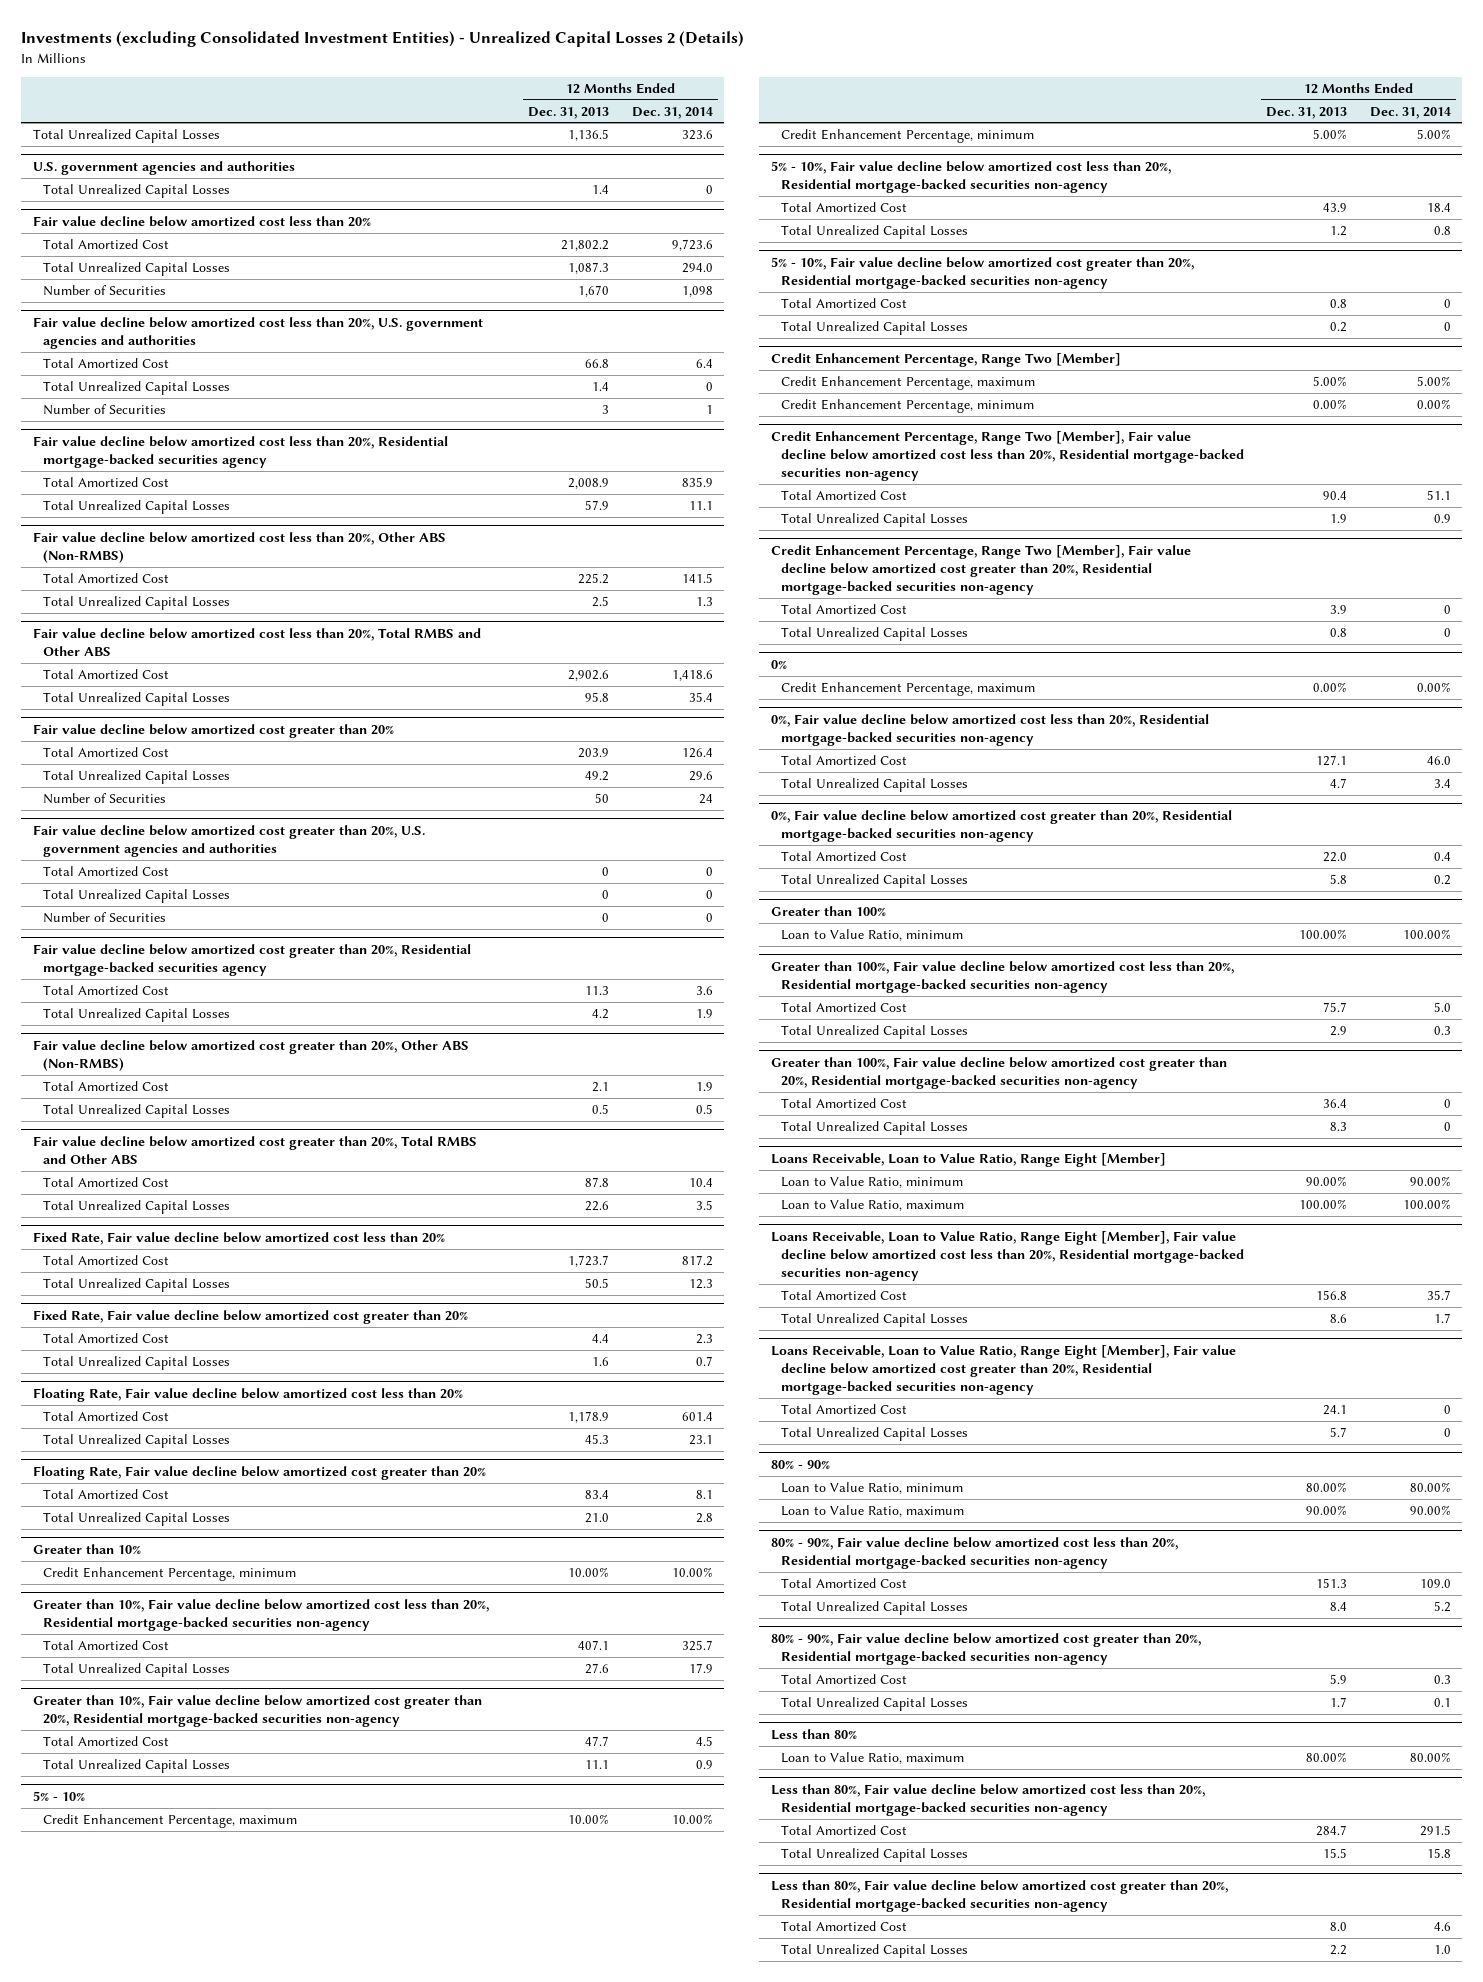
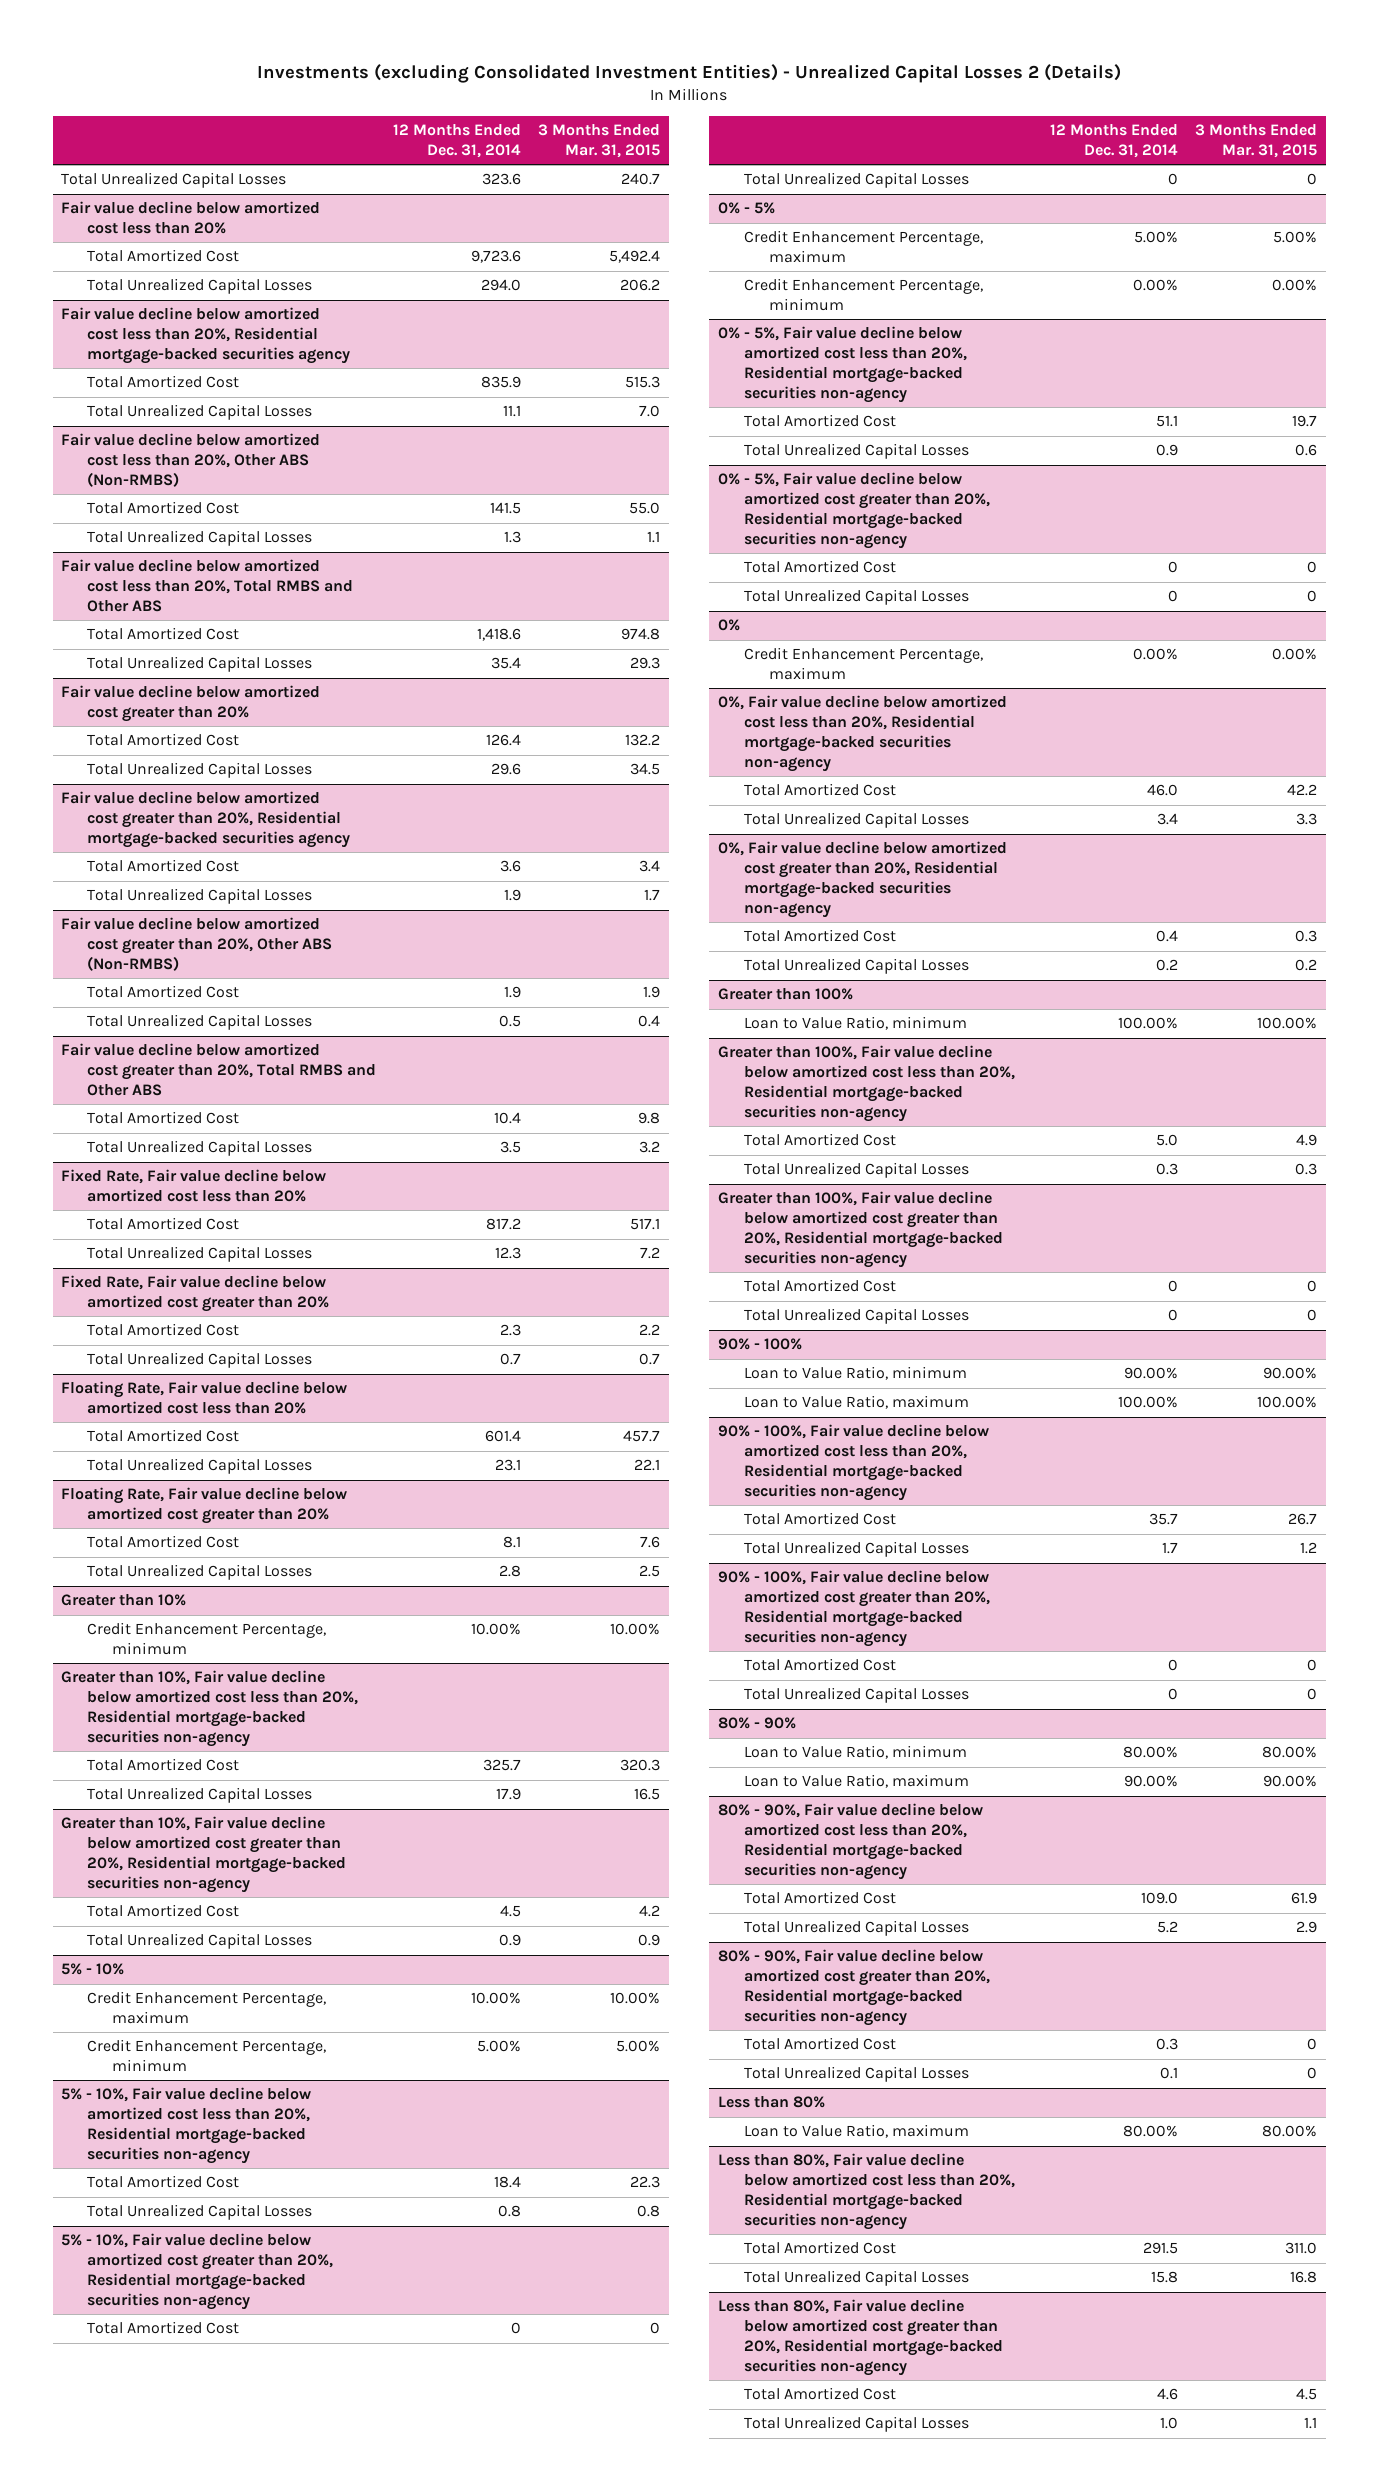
- | 12 Months Ended Dec. 31, 2013 | 12 Months Ended Dec. 31, 2014
+ | 12 Months Ended Dec. 31, 2014 | 3 Months Ended Mar. 31, 2015
- U.S. government agencies and authorities
- Total Unrealized Capital Losses | 1.4 | 0
@ Fair value decline below amortized cost less than 20%
- Number of Securities | 1,670 | 1,098
- Fair value decline below amortized cost less than 20%, U.S. government agencies and authorities
- Total Amortized Cost | 66.8 | 6.4
- Total Unrealized Capital Losses | 1.4 | 0
- Number of Securities | 3 | 1
@ Fair value decline below amortized cost greater than 20%
- Number of Securities | 50 | 24
- Fair value decline below amortized cost greater than 20%, U.S. government agencies and authorities
- Total Amortized Cost | 0 | 0
- Total Unrealized Capital Losses | 0 | 0
- Number of Securities | 0 | 0
- Credit Enhancement Percentage, Range Two [Member]
+ 0% - 5%
- Credit Enhancement Percentage, Range Two [Member], Fair value decline below amortized cost less than 20%, Residential mortgage-backed securities non-agency
+ 0% - 5%, Fair value decline below amortized cost less than 20%, Residential mortgage-backed securities non-agency
- Credit Enhancement Percentage, Range Two [Member], Fair value decline below amortized cost greater than 20%, Residential mortgage-backed securities non-agency
+ 0% - 5%, Fair value decline below amortized cost greater than 20%, Residential mortgage-backed securities non-agency
- Loans Receivable, Loan to Value Ratio, Range Eight [Member]
+ 90% - 100%
- Loans Receivable, Loan to Value Ratio, Range Eight [Member], Fair value decline below amortized cost less than 20%, Residential mortgage-backed securities non-agency
+ 90% - 100%, Fair value decline below amortized cost less than 20%, Residential mortgage-backed securities non-agency
- Loans Receivable, Loan to Value Ratio, Range Eight [Member], Fair value decline below amortized cost greater than 20%, Residential mortgage-backed securities non-agency
+ 90% - 100%, Fair value decline below amortized cost greater than 20%, Residential mortgage-backed securities non-agency

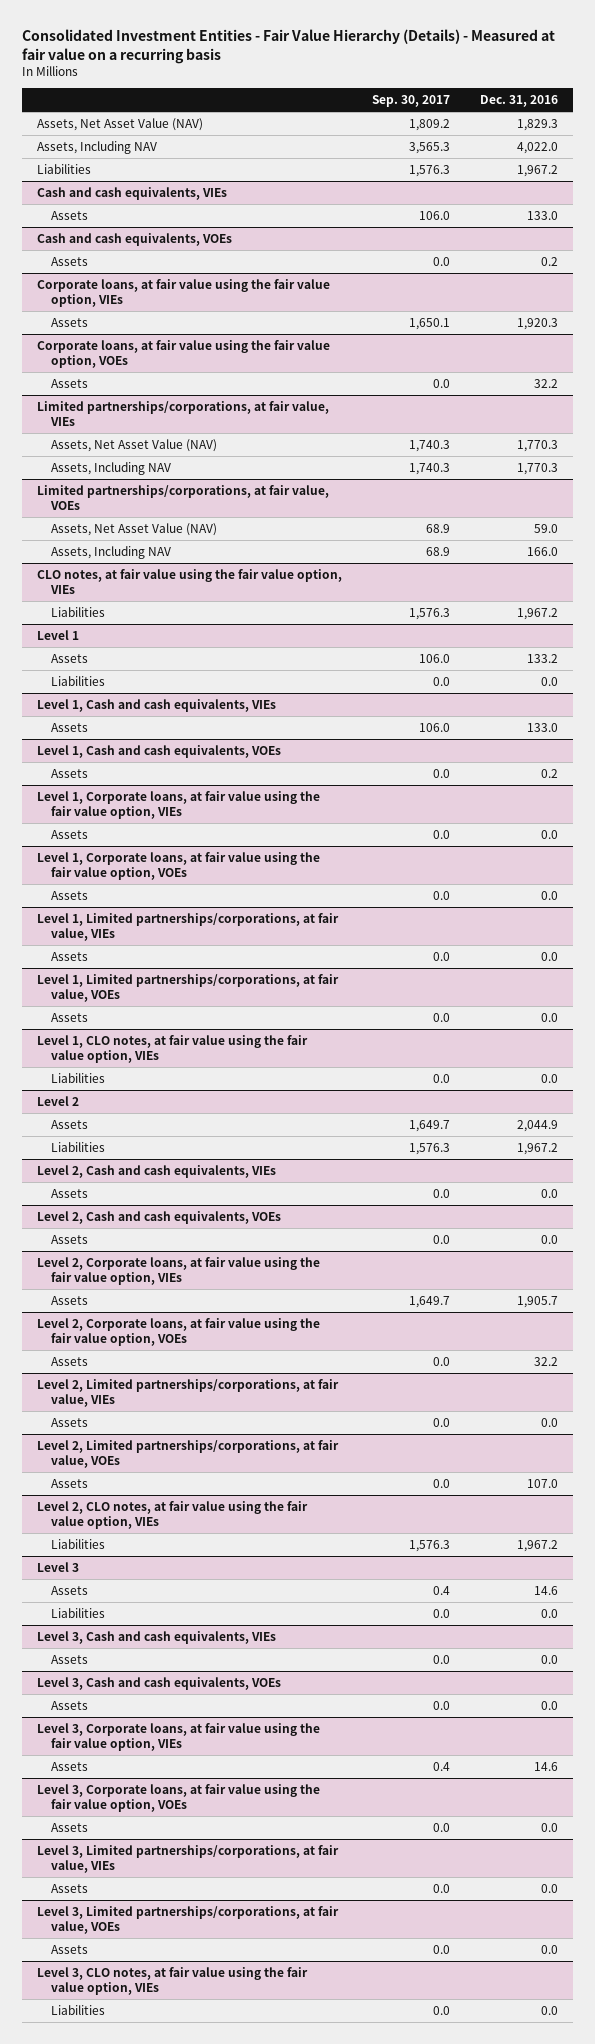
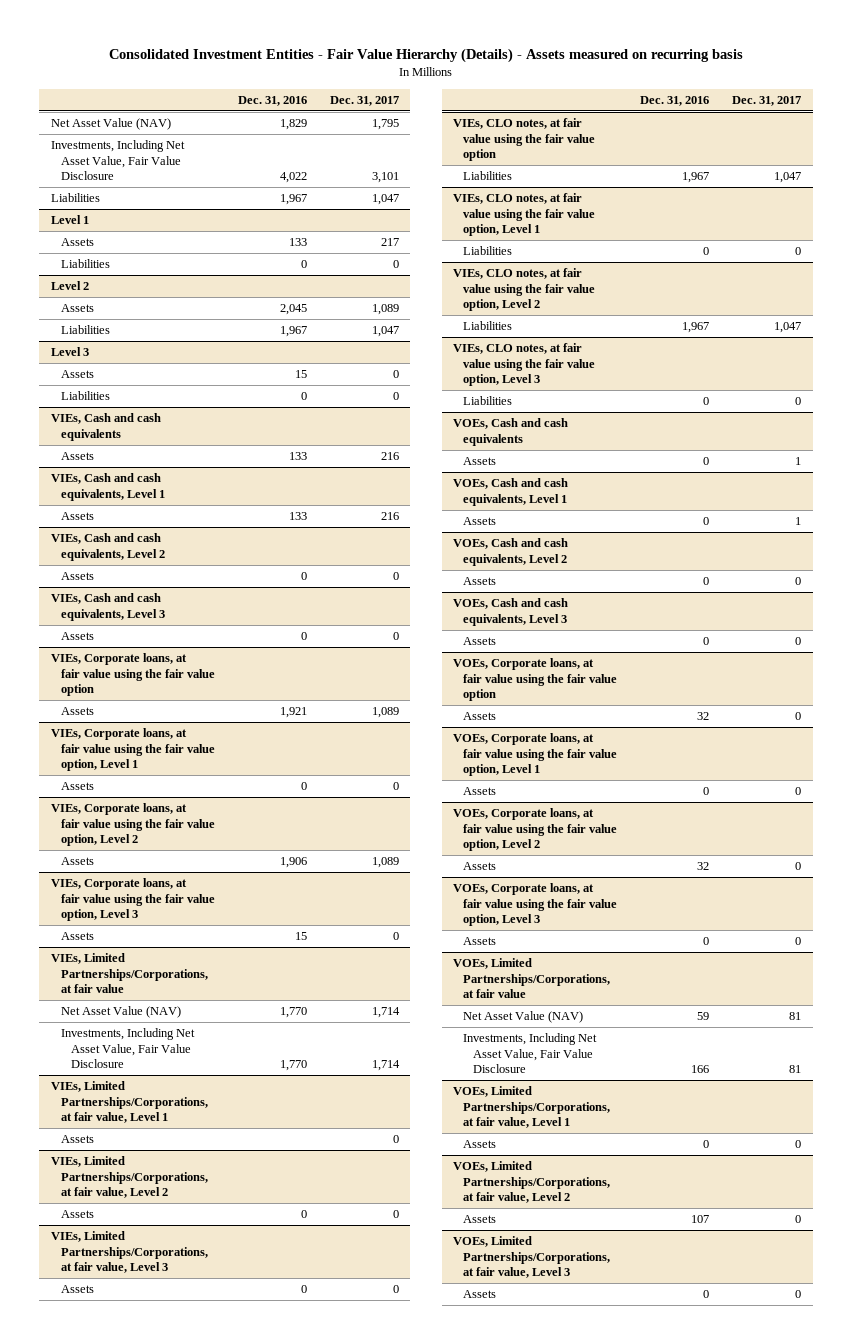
- Consolidated Investment Entities - Fair Value Hierarchy (Details) - Measured at fair value on a recurring basis
+ Consolidated Investment Entities - Fair Value Hierarchy (Details) - Assets measured on recurring basis
- | Sep. 30, 2017 | Dec. 31, 2016
+ | Dec. 31, 2016 | Dec. 31, 2017
- Assets, Net Asset Value (NAV) | 1,809.2 | 1,829.3
- Assets, Including NAV | 3,565.3 | 4,022.0
- Liabilities | 1,576.3 | 1,967.2
- Cash and cash equivalents, VIEs
- Assets | 106.0 | 133.0
- Cash and cash equivalents, VOEs
- Assets | 0.0 | 0.2
- Corporate loans, at fair value using the fair value option, VIEs
- Assets | 1,650.1 | 1,920.3
- Corporate loans, at fair value using the fair value option, VOEs
- Assets | 0.0 | 32.2
- Limited partnerships/corporations, at fair value, VIEs
- Assets, Net Asset Value (NAV) | 1,740.3 | 1,770.3
- Assets, Including NAV | 1,740.3 | 1,770.3
- Limited partnerships/corporations, at fair value, VOEs
- Assets, Net Asset Value (NAV) | 68.9 | 59.0
- Assets, Including NAV | 68.9 | 166.0
- CLO notes, at fair value using the fair value option, VIEs
- Liabilities | 1,576.3 | 1,967.2
+ Net Asset Value (NAV) | 1,829 | 1,795
+ Investments, Including Net Asset Value, Fair Value Disclosure | 4,022 | 3,101
+ Liabilities | 1,967 | 1,047
@ Level 1
- Assets | 106.0 | 133.2
- Liabilities | 0.0 | 0.0
- Level 1, Cash and cash equivalents, VIEs
- Assets | 106.0 | 133.0
- Level 1, Cash and cash equivalents, VOEs
- Assets | 0.0 | 0.2
- Level 1, Corporate loans, at fair value using the fair value option, VIEs
- Assets | 0.0 | 0.0
- Level 1, Corporate loans, at fair value using the fair value option, VOEs
- Assets | 0.0 | 0.0
- Level 1, Limited partnerships/corporations, at fair value, VIEs
- Assets | 0.0 | 0.0
- Level 1, Limited partnerships/corporations, at fair value, VOEs
- Assets | 0.0 | 0.0
- Level 1, CLO notes, at fair value using the fair value option, VIEs
- Liabilities | 0.0 | 0.0
@ Level 1
+ Assets | 133 | 217
+ Liabilities | 0 | 0
@ Level 2
- Assets | 1,649.7 | 2,044.9
- Liabilities | 1,576.3 | 1,967.2
- Level 2, Cash and cash equivalents, VIEs
- Assets | 0.0 | 0.0
- Level 2, Cash and cash equivalents, VOEs
- Assets | 0.0 | 0.0
- Level 2, Corporate loans, at fair value using the fair value option, VIEs
- Assets | 1,649.7 | 1,905.7
- Level 2, Corporate loans, at fair value using the fair value option, VOEs
- Assets | 0.0 | 32.2
- Level 2, Limited partnerships/corporations, at fair value, VIEs
- Assets | 0.0 | 0.0
- Level 2, Limited partnerships/corporations, at fair value, VOEs
- Assets | 0.0 | 107.0
- Level 2, CLO notes, at fair value using the fair value option, VIEs
- Liabilities | 1,576.3 | 1,967.2
@ Level 2
+ Assets | 2,045 | 1,089
+ Liabilities | 1,967 | 1,047
@ Level 3
- Assets | 0.4 | 14.6
- Liabilities | 0.0 | 0.0
- Level 3, Cash and cash equivalents, VIEs
- Assets | 0.0 | 0.0
- Level 3, Cash and cash equivalents, VOEs
- Assets | 0.0 | 0.0
- Level 3, Corporate loans, at fair value using the fair value option, VIEs
- Assets | 0.4 | 14.6
- Level 3, Corporate loans, at fair value using the fair value option, VOEs
- Assets | 0.0 | 0.0
- Level 3, Limited partnerships/corporations, at fair value, VIEs
- Assets | 0.0 | 0.0
- Level 3, Limited partnerships/corporations, at fair value, VOEs
- Assets | 0.0 | 0.0
- Level 3, CLO notes, at fair value using the fair value option, VIEs
- Liabilities | 0.0 | 0.0
@ Level 3
+ Assets | 15 | 0
+ Liabilities | 0 | 0
+ VIEs, Cash and cash equivalents
+ Assets | 133 | 216
+ VIEs, Cash and cash equivalents, Level 1
+ Assets | 133 | 216
+ VIEs, Cash and cash equivalents, Level 2
+ Assets | 0 | 0
+ VIEs, Cash and cash equivalents, Level 3
+ Assets | 0 | 0
+ VIEs, Corporate loans, at fair value using the fair value option
+ Assets | 1,921 | 1,089
+ VIEs, Corporate loans, at fair value using the fair value option, Level 1
+ Assets | 0 | 0
+ VIEs, Corporate loans, at fair value using the fair value option, Level 2
+ Assets | 1,906 | 1,089
+ VIEs, Corporate loans, at fair value using the fair value option, Level 3
+ Assets | 15 | 0
+ VIEs, Limited Partnerships/Corporations, at fair value
+ Net Asset Value (NAV) | 1,770 | 1,714
+ Investments, Including Net Asset Value, Fair Value Disclosure | 1,770 | 1,714
+ VIEs, Limited Partnerships/Corporations, at fair value, Level 1
+ Assets | | 0
+ VIEs, Limited Partnerships/Corporations, at fair value, Level 2
+ Assets | 0 | 0
+ VIEs, Limited Partnerships/Corporations, at fair value, Level 3
+ Assets | 0 | 0
+ VIEs, CLO notes, at fair value using the fair value option
+ Liabilities | 1,967 | 1,047
+ VIEs, CLO notes, at fair value using the fair value option, Level 1
+ Liabilities | 0 | 0
+ VIEs, CLO notes, at fair value using the fair value option, Level 2
+ Liabilities | 1,967 | 1,047
+ VIEs, CLO notes, at fair value using the fair value option, Level 3
+ Liabilities | 0 | 0
+ VOEs, Cash and cash equivalents
+ Assets | 0 | 1
+ VOEs, Cash and cash equivalents, Level 1
+ Assets | 0 | 1
+ VOEs, Cash and cash equivalents, Level 2
+ Assets | 0 | 0
+ VOEs, Cash and cash equivalents, Level 3
+ Assets | 0 | 0
+ VOEs, Corporate loans, at fair value using the fair value option
+ Assets | 32 | 0
+ VOEs, Corporate loans, at fair value using the fair value option, Level 1
+ Assets | 0 | 0
+ VOEs, Corporate loans, at fair value using the fair value option, Level 2
+ Assets | 32 | 0
+ VOEs, Corporate loans, at fair value using the fair value option, Level 3
+ Assets | 0 | 0
+ VOEs, Limited Partnerships/Corporations, at fair value
+ Net Asset Value (NAV) | 59 | 81
+ Investments, Including Net Asset Value, Fair Value Disclosure | 166 | 81
+ VOEs, Limited Partnerships/Corporations, at fair value, Level 1
+ Assets | 0 | 0
+ VOEs, Limited Partnerships/Corporations, at fair value, Level 2
+ Assets | 107 | 0
+ VOEs, Limited Partnerships/Corporations, at fair value, Level 3
+ Assets | 0 | 0

